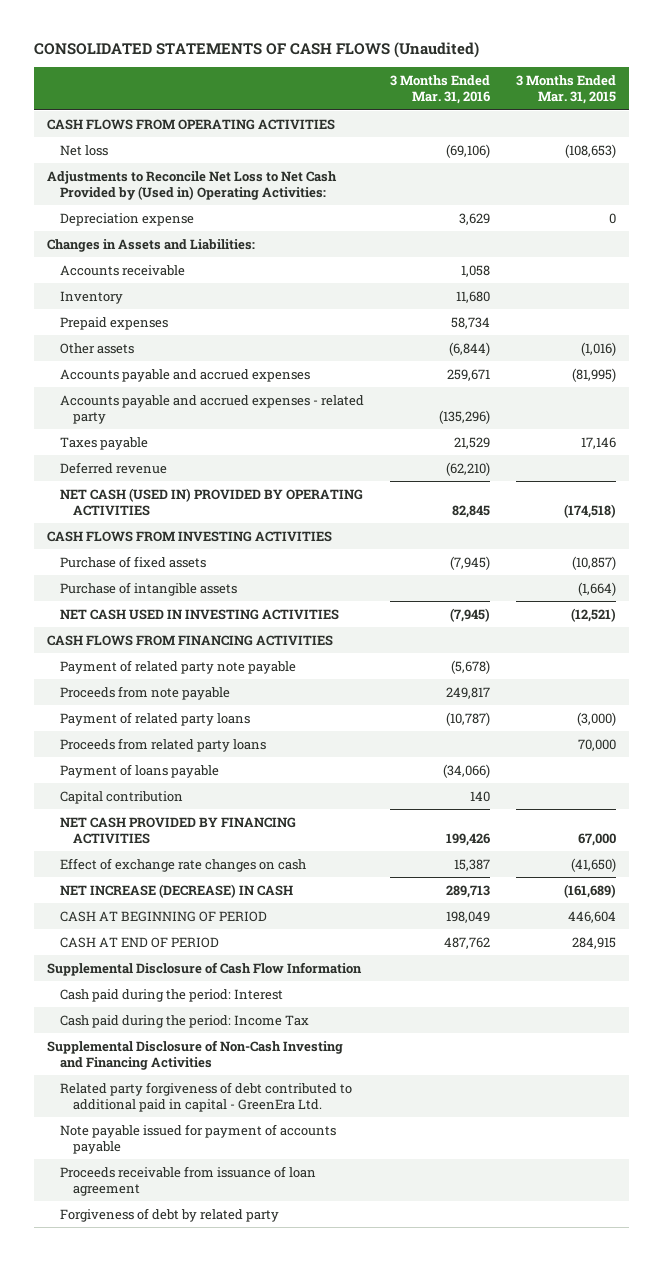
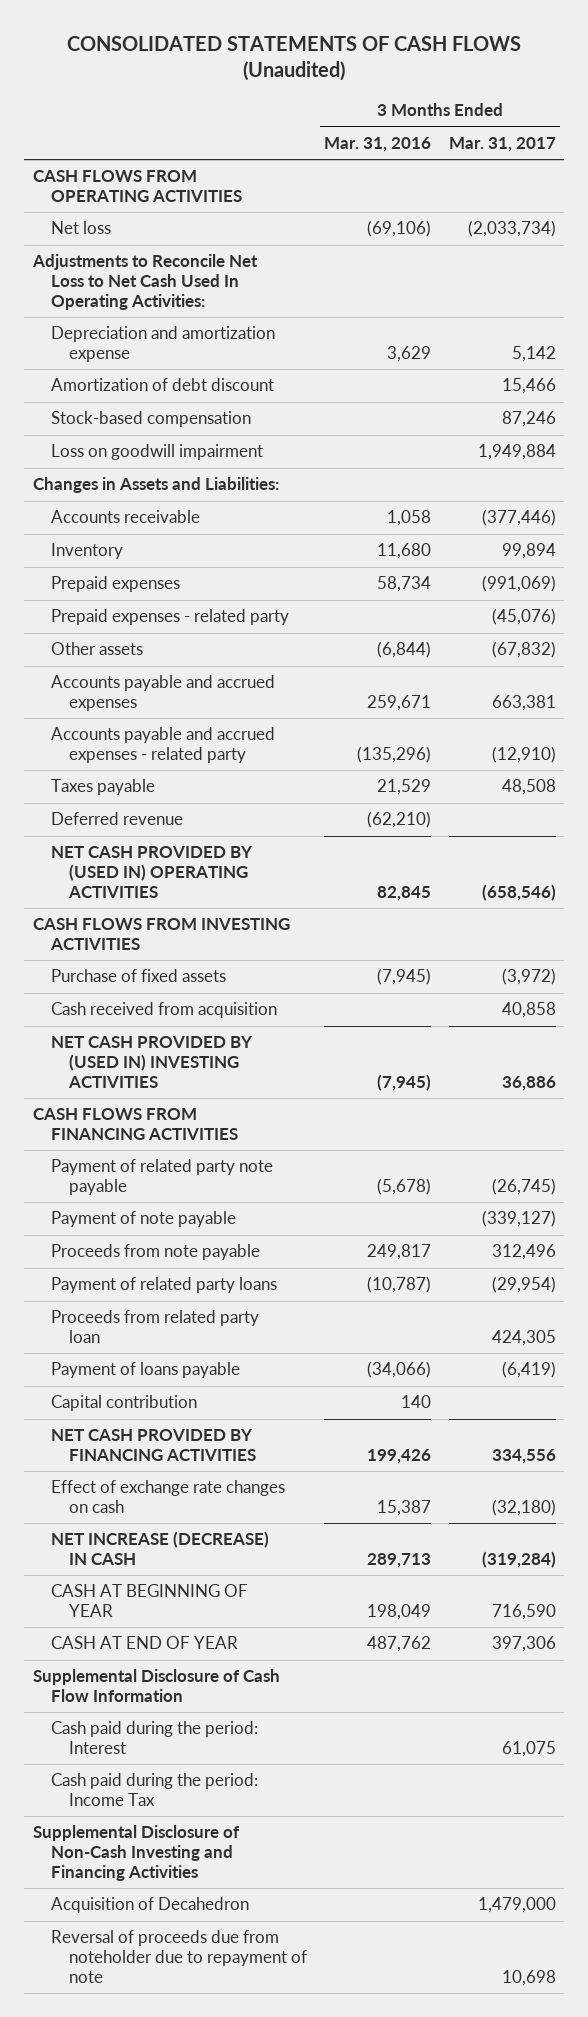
- | 3 Months Ended Mar. 31, 2016 | 3 Months Ended Mar. 31, 2015
+ | 3 Months Ended Mar. 31, 2016 | 3 Months Ended Mar. 31, 2017
- Adjustments to Reconcile Net Loss to Net Cash Provided by (Used in) Operating Activities:
- Depreciation expense | 3,629 | 0
+ Adjustments to Reconcile Net Loss to Net Cash Used In Operating Activities:
+ Depreciation and amortization expense | 3,629 | 5,142
+ Amortization of debt discount | | 15,466
+ Stock-based compensation | | 87,246
+ Loss on goodwill impairment | | 1,949,884
+ Prepaid expenses - related party | | (45,076)
- NET CASH (USED IN) PROVIDED BY OPERATING ACTIVITIES | 82,845 | (174,518)
+ NET CASH PROVIDED BY (USED IN) OPERATING ACTIVITIES | 82,845 | (658,546)
- Purchase of intangible assets | | (1,664)
- NET CASH USED IN INVESTING ACTIVITIES | (7,945) | (12,521)
+ Cash received from acquisition | | 40,858
+ NET CASH PROVIDED BY (USED IN) INVESTING ACTIVITIES | (7,945) | 36,886
+ Payment of note payable | | (339,127)
- Proceeds from related party loans | | 70,000
+ Proceeds from related party loan | | 424,305
- CASH AT BEGINNING OF PERIOD | 198,049 | 446,604
- CASH AT END OF PERIOD | 487,762 | 284,915
+ CASH AT BEGINNING OF YEAR | 198,049 | 716,590
+ CASH AT END OF YEAR | 487,762 | 397,306
- Related party forgiveness of debt contributed to additional paid in capital - GreenEra Ltd.
- Note payable issued for payment of accounts payable
- Proceeds receivable from issuance of loan agreement
- Forgiveness of debt by related party
+ Acquisition of Decahedron | | 1,479,000
+ Reversal of proceeds due from noteholder due to repayment of note | | 10,698

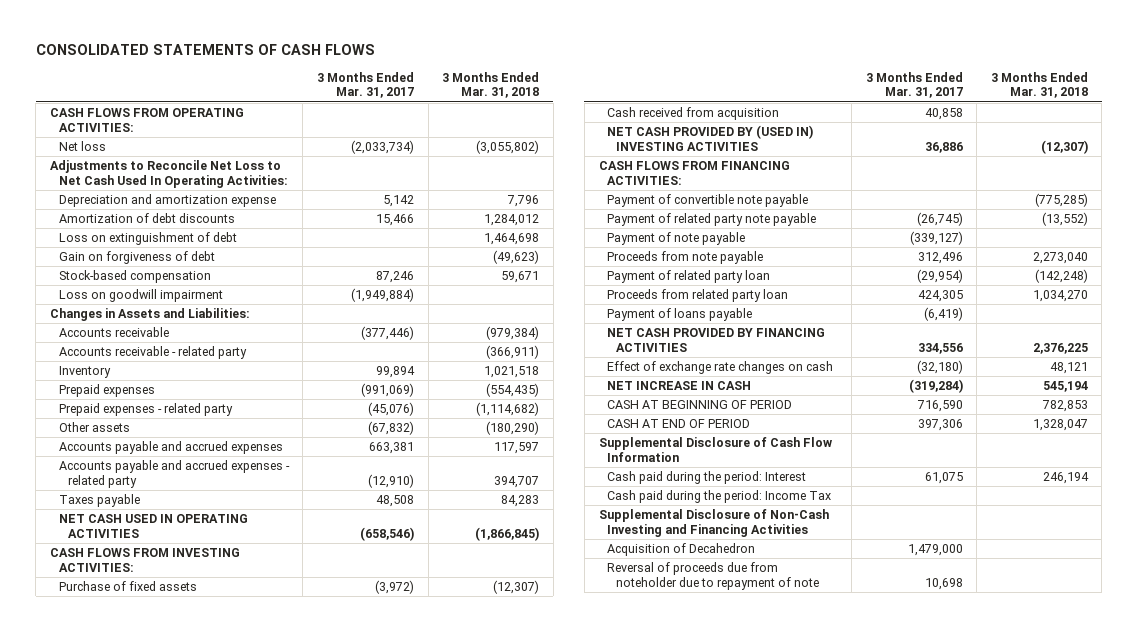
- CONSOLIDATED STATEMENTS OF CASH FLOWS (Unaudited)
+ CONSOLIDATED STATEMENTS OF CASH FLOWS
- | 3 Months Ended Mar. 31, 2016 | 3 Months Ended Mar. 31, 2017
+ | 3 Months Ended Mar. 31, 2017 | 3 Months Ended Mar. 31, 2018
- CASH FLOWS FROM OPERATING ACTIVITIES
+ CASH FLOWS FROM OPERATING ACTIVITIES:
- Amortization of debt discount | | 15,466
+ Amortization of debt discounts | 15,466 | 1,284,012
+ Loss on extinguishment of debt | | 1,464,698
+ Gain on forgiveness of debt | | (49,623)
- Loss on goodwill impairment | | 1,949,884
+ Loss on goodwill impairment | (1,949,884) |
+ Accounts receivable - related party | | (366,911)
- Deferred revenue | (62,210) |
- NET CASH PROVIDED BY (USED IN) OPERATING ACTIVITIES | 82,845 | (658,546)
- CASH FLOWS FROM INVESTING ACTIVITIES
+ NET CASH USED IN OPERATING ACTIVITIES | (658,546) | (1,866,845)
+ CASH FLOWS FROM INVESTING ACTIVITIES:
- CASH FLOWS FROM FINANCING ACTIVITIES
+ CASH FLOWS FROM FINANCING ACTIVITIES:
+ Payment of convertible note payable | | (775,285)
- Payment of related party loans | (10,787) | (29,954)
+ Payment of related party loan | (29,954) | (142,248)
- Capital contribution | 140 |
- NET INCREASE (DECREASE) IN CASH | 289,713 | (319,284)
- CASH AT BEGINNING OF YEAR | 198,049 | 716,590
- CASH AT END OF YEAR | 487,762 | 397,306
+ NET INCREASE IN CASH | (319,284) | 545,194
+ CASH AT BEGINNING OF PERIOD | 716,590 | 782,853
+ CASH AT END OF PERIOD | 397,306 | 1,328,047

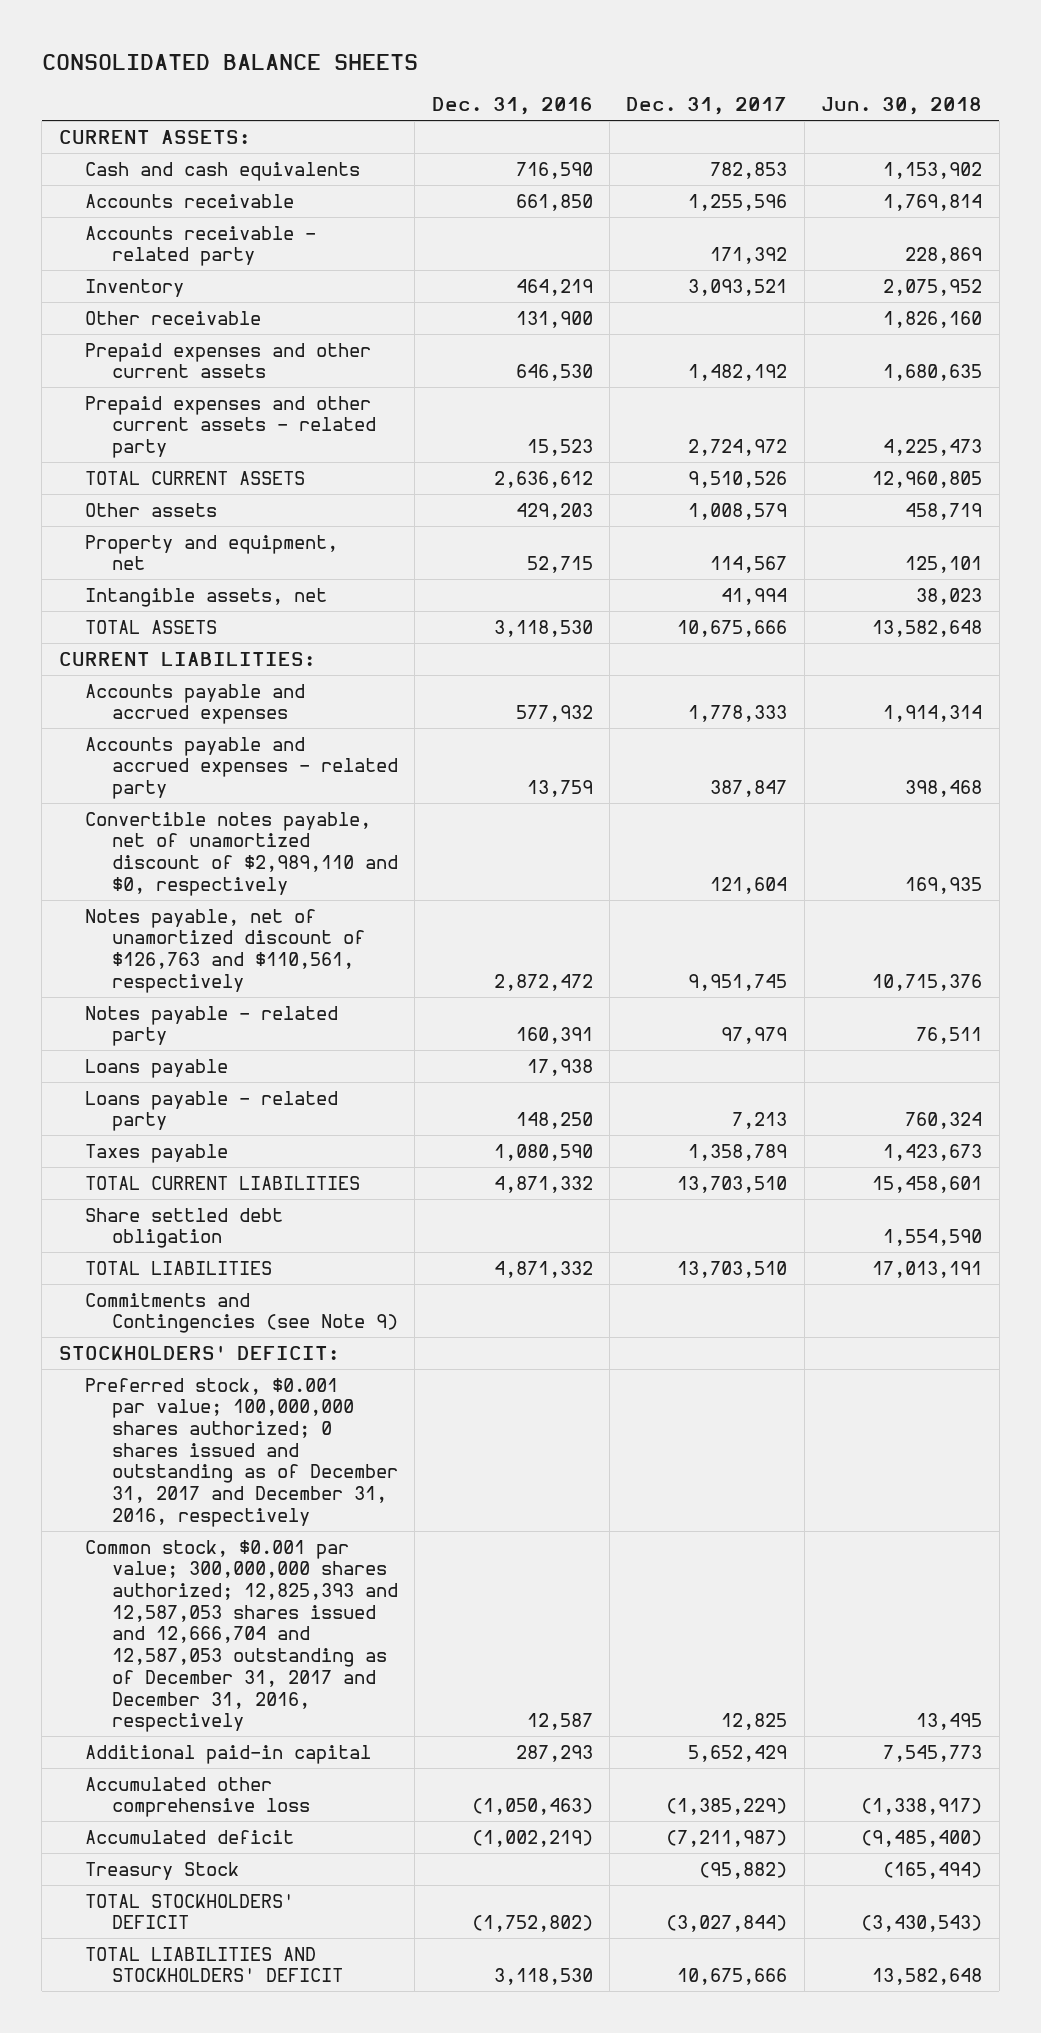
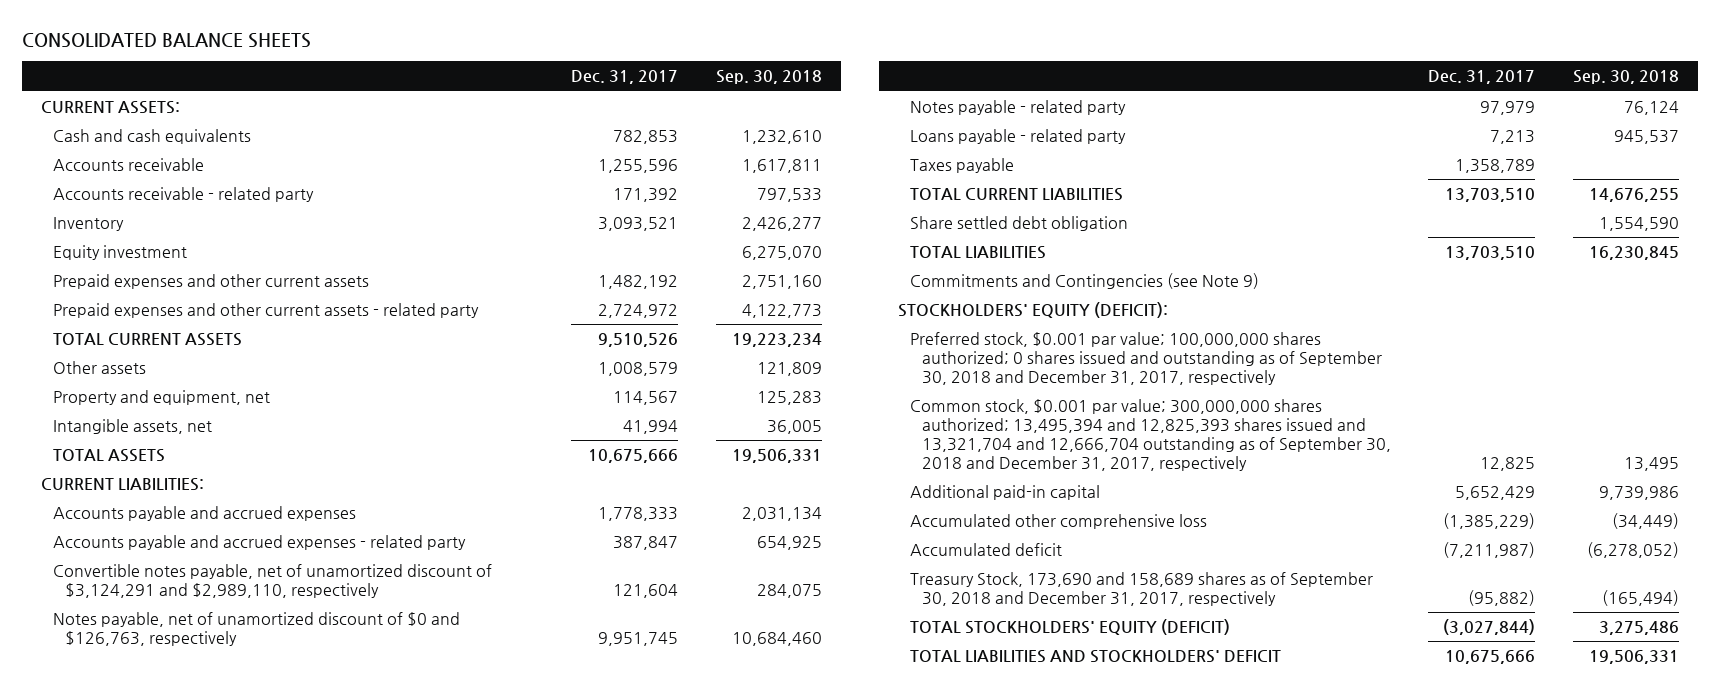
- | Dec. 31, 2016 | Dec. 31, 2017 | Jun. 30, 2018
+ | Dec. 31, 2017 | Sep. 30, 2018
- Other receivable | 131,900 | | 1,826,160
+ Equity investment | | 6,275,070
- Convertible notes payable, net of unamortized discount of $2,989,110 and $0, respectively | | 121,604 | 169,935
- Notes payable, net of unamortized discount of $126,763 and $110,561, respectively | 2,872,472 | 9,951,745 | 10,715,376
+ Convertible notes payable, net of unamortized discount of $3,124,291 and $2,989,110, respectively | 121,604 | 284,075
+ Notes payable, net of unamortized discount of $0 and $126,763, respectively | 9,951,745 | 10,684,460
- Loans payable | 17,938 | |
- STOCKHOLDERS' DEFICIT:
- Preferred stock, $0.001 par value; 100,000,000 shares authorized; 0 shares issued and outstanding as of December 31, 2017 and December 31, 2016, respectively
- Common stock, $0.001 par value; 300,000,000 shares authorized; 12,825,393 and 12,587,053 shares issued and 12,666,704 and 12,587,053 outstanding as of December 31, 2017 and December 31, 2016, respectively | 12,587 | 12,825 | 13,495
+ STOCKHOLDERS' EQUITY (DEFICIT):
+ Preferred stock, $0.001 par value; 100,000,000 shares authorized; 0 shares issued and outstanding as of September 30, 2018 and December 31, 2017, respectively
+ Common stock, $0.001 par value; 300,000,000 shares authorized; 13,495,394 and 12,825,393 shares issued and 13,321,704 and 12,666,704 outstanding as of September 30, 2018 and December 31, 2017, respectively | 12,825 | 13,495
- Treasury Stock | | (95,882) | (165,494)
- TOTAL STOCKHOLDERS' DEFICIT | (1,752,802) | (3,027,844) | (3,430,543)
+ Treasury Stock, 173,690 and 158,689 shares as of September 30, 2018 and December 31, 2017, respectively | (95,882) | (165,494)
+ TOTAL STOCKHOLDERS' EQUITY (DEFICIT) | (3,027,844) | 3,275,486

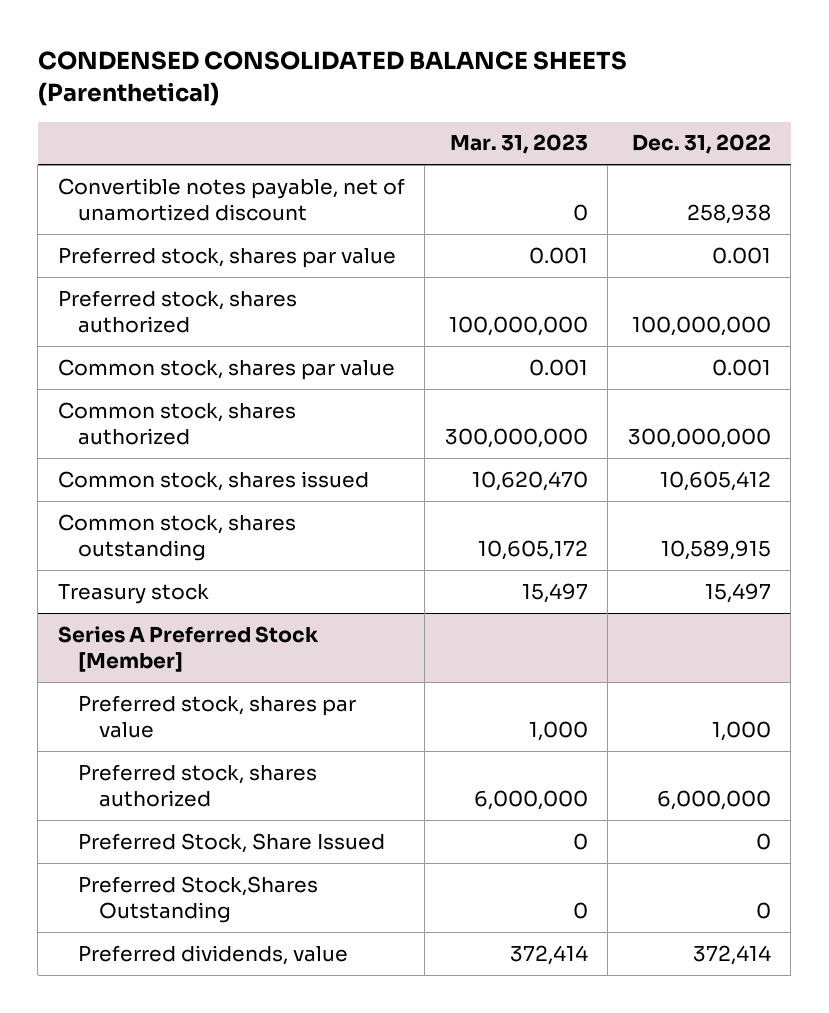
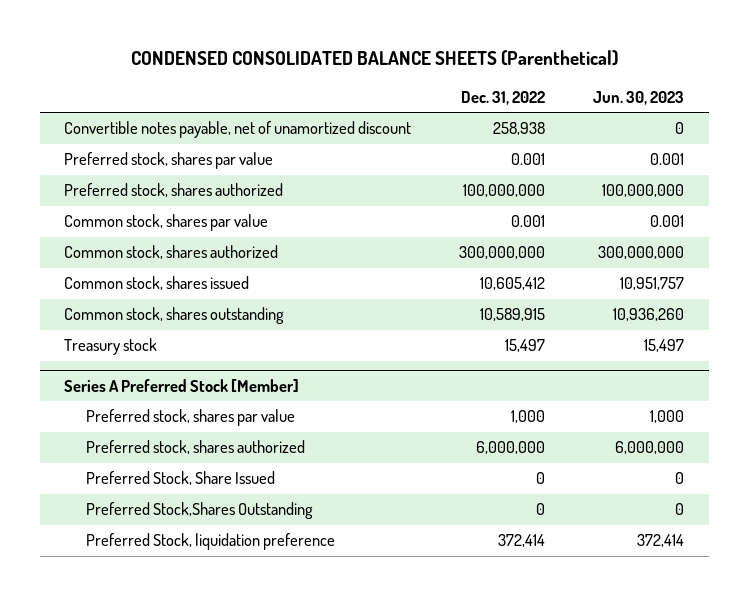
- | Mar. 31, 2023 | Dec. 31, 2022
+ | Dec. 31, 2022 | Jun. 30, 2023
@ Series A Preferred Stock [Member]
- Preferred dividends, value | 372,414 | 372,414
+ Preferred Stock, liquidation preference | 372,414 | 372,414

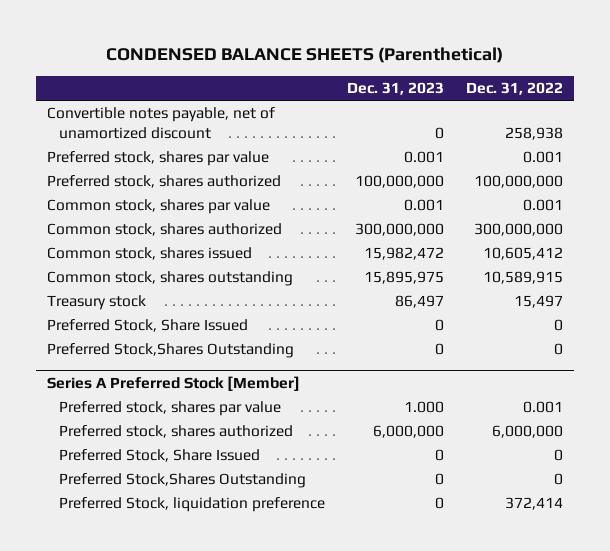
- CONDENSED CONSOLIDATED BALANCE SHEETS (Parenthetical)
+ CONDENSED BALANCE SHEETS (Parenthetical)
- | Dec. 31, 2022 | Jun. 30, 2023
+ | Dec. 31, 2023 | Dec. 31, 2022
+ Preferred Stock, Share Issued | 0 | 0
+ Preferred Stock,Shares Outstanding | 0 | 0
@ Series A Preferred Stock [Member]
- Preferred stock, shares par value | 1,000 | 1,000
+ Preferred stock, shares par value | 1.000 | 0.001

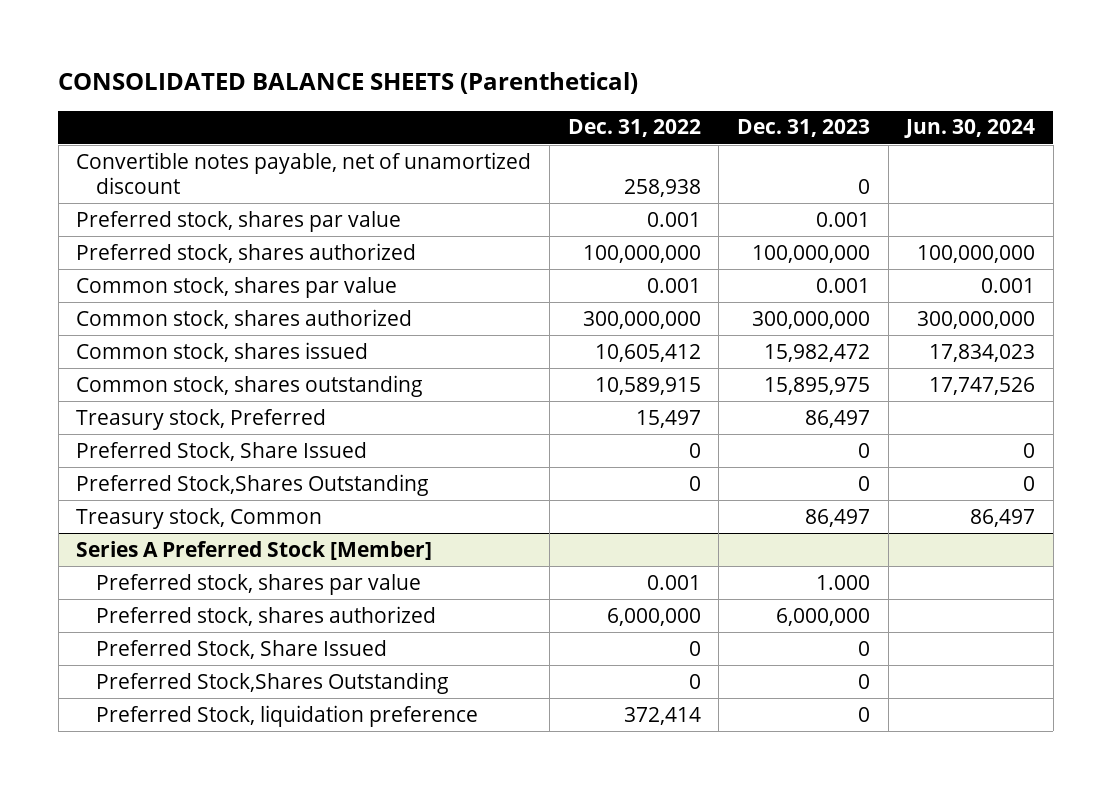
- CONDENSED BALANCE SHEETS (Parenthetical)
+ CONSOLIDATED BALANCE SHEETS (Parenthetical)
- | Dec. 31, 2023 | Dec. 31, 2022
+ | Dec. 31, 2022 | Dec. 31, 2023 | Jun. 30, 2024
- Treasury stock | 86,497 | 15,497
+ Treasury stock, Preferred | 15,497 | 86,497 |
+ Treasury stock, Common | | 86,497 | 86,497

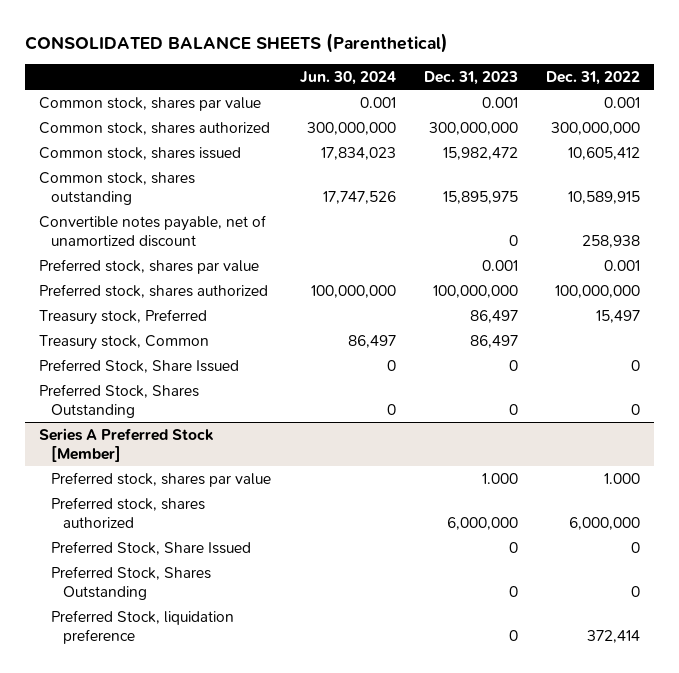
- | Dec. 31, 2022 | Dec. 31, 2023 | Jun. 30, 2024
+ | Jun. 30, 2024 | Dec. 31, 2023 | Dec. 31, 2022
moved down: Convertible notes payable, net of unamortized discount | | 0 | 258,938
moved down: Preferred stock, shares par value | | 0.001 | 0.001
moved down: Preferred stock, shares authorized | 100,000,000 | 100,000,000 | 100,000,000
- Preferred Stock,Shares Outstanding | 0 | 0 | 0
moved down: Preferred Stock, Share Issued | 0 | 0 | 0
+ Preferred Stock, Shares Outstanding | 0 | 0 | 0
@ Series A Preferred Stock [Member]
- Preferred stock, shares par value | 0.001 | 1.000 |
+ Preferred stock, shares par value | | 1.000 | 1.000
- Preferred Stock,Shares Outstanding | 0 | 0 |
+ Preferred Stock, Shares Outstanding | | 0 | 0

